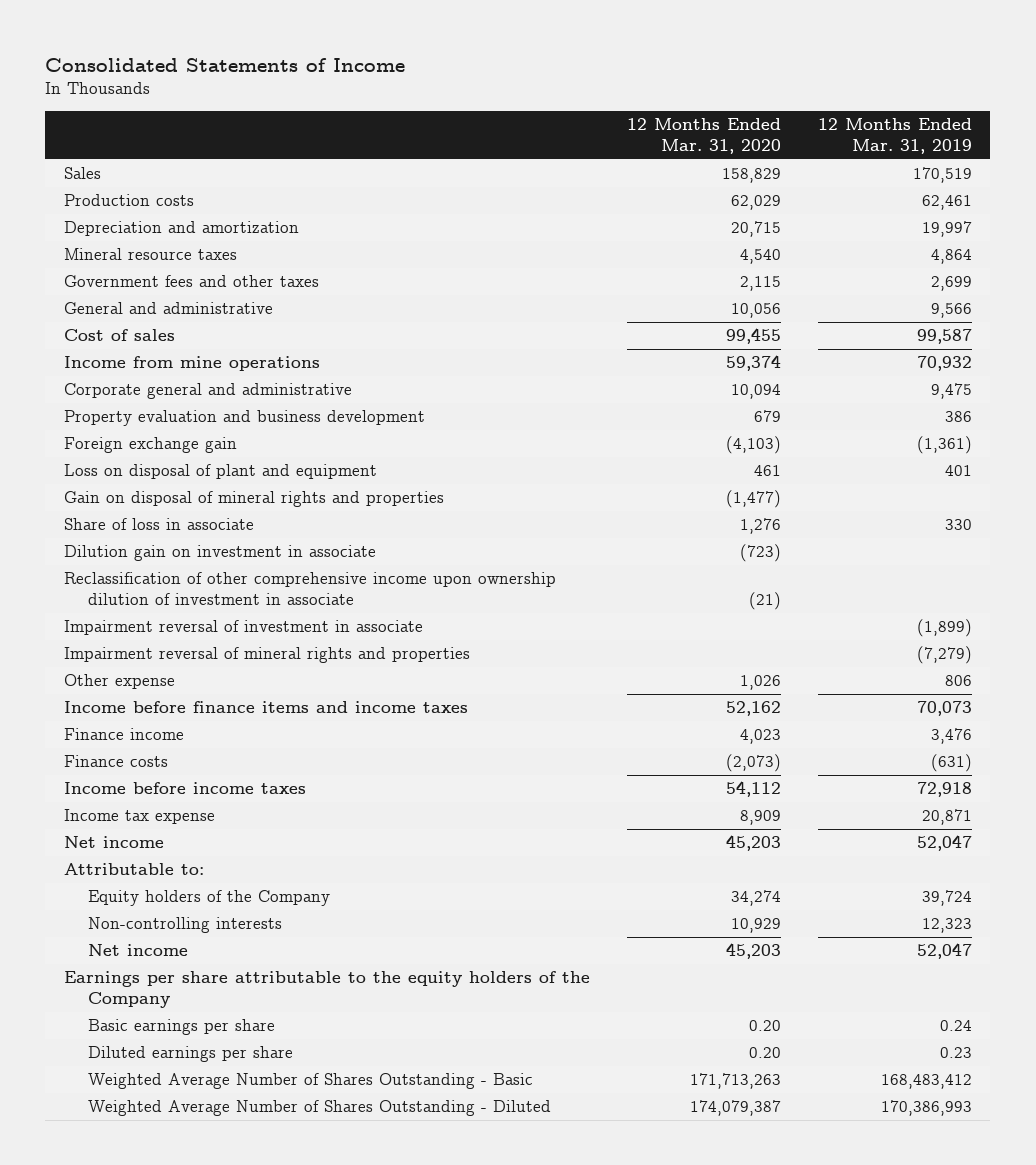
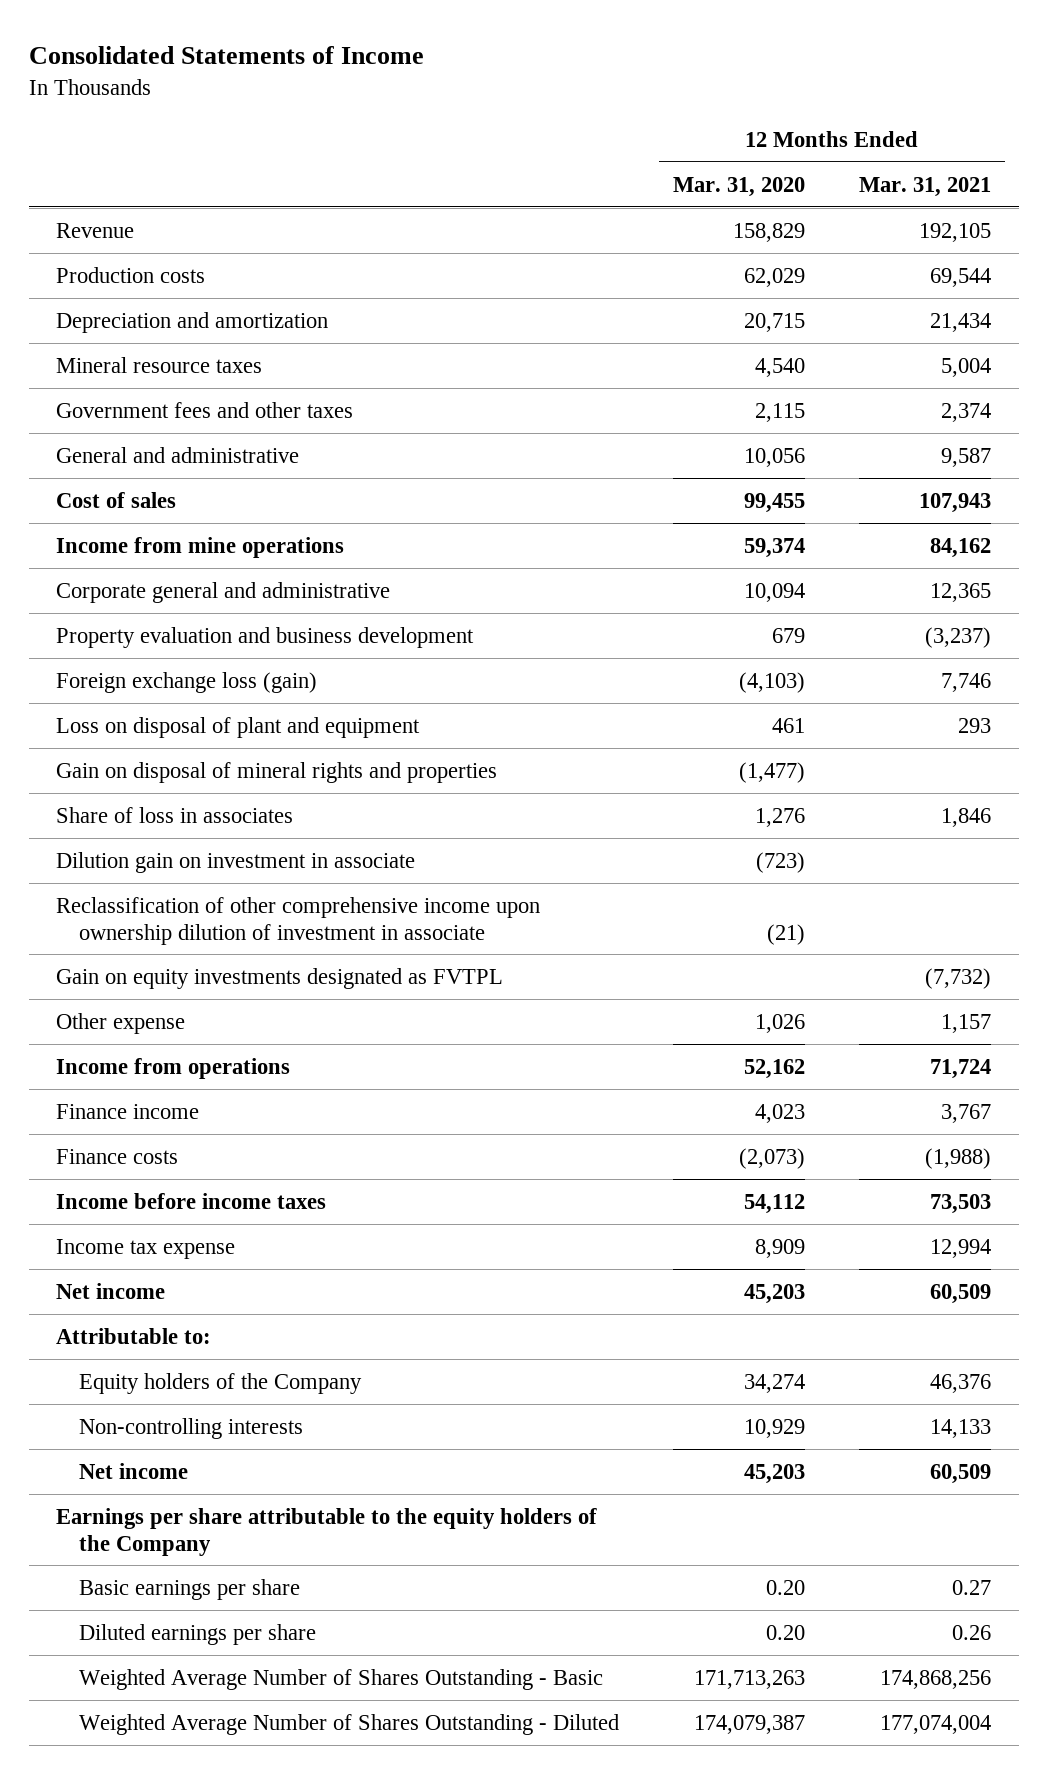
- | 12 Months Ended Mar. 31, 2020 | 12 Months Ended Mar. 31, 2019
+ | 12 Months Ended Mar. 31, 2020 | 12 Months Ended Mar. 31, 2021
- Sales | 158,829 | 170,519
+ Revenue | 158,829 | 192,105
- Foreign exchange gain | (4,103) | (1,361)
+ Foreign exchange loss (gain) | (4,103) | 7,746
- Share of loss in associate | 1,276 | 330
+ Share of loss in associates | 1,276 | 1,846
- Impairment reversal of investment in associate | | (1,899)
- Impairment reversal of mineral rights and properties | | (7,279)
+ Gain on equity investments designated as FVTPL | | (7,732)
- Income before finance items and income taxes | 52,162 | 70,073
+ Income from operations | 52,162 | 71,724

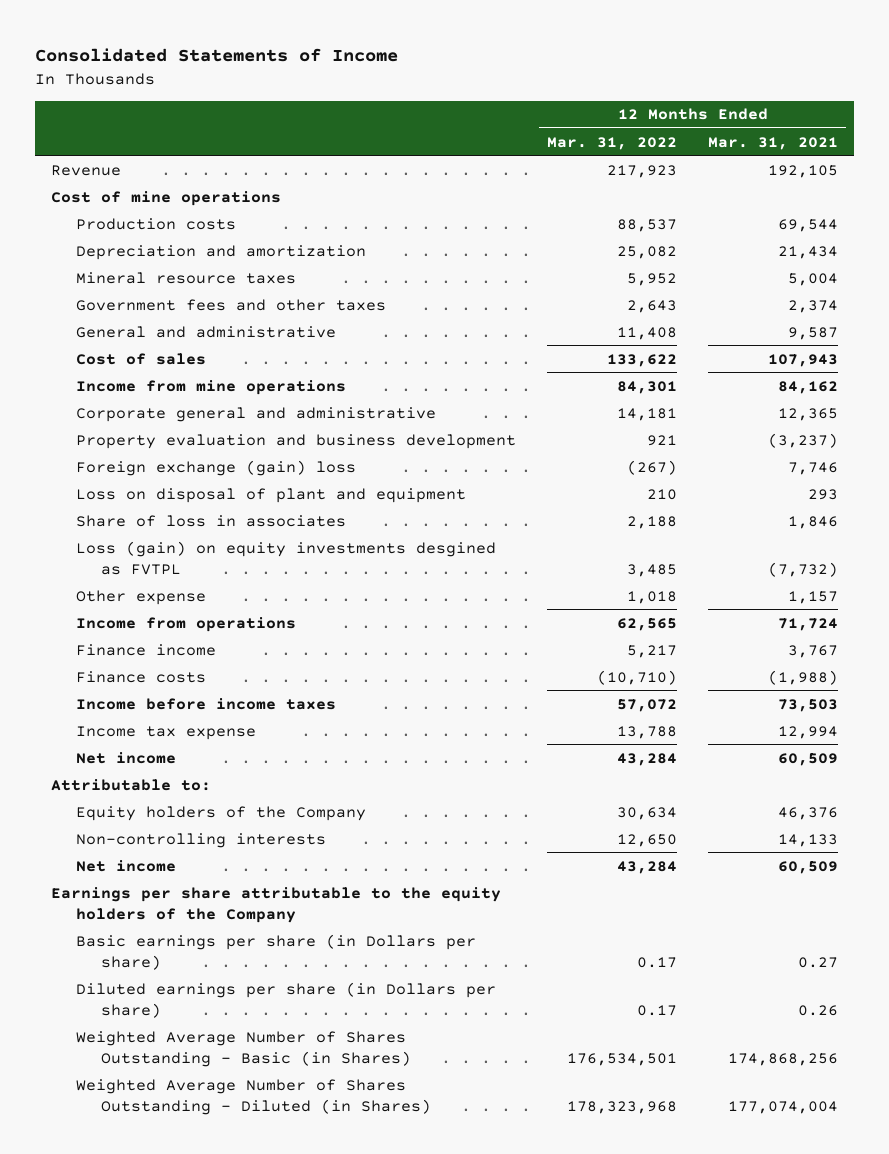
- | 12 Months Ended Mar. 31, 2020 | 12 Months Ended Mar. 31, 2021
+ | 12 Months Ended Mar. 31, 2022 | 12 Months Ended Mar. 31, 2021
+ Cost of mine operations
- Foreign exchange loss (gain) | (4,103) | 7,746
+ Foreign exchange (gain) loss | (267) | 7,746
- Gain on disposal of mineral rights and properties | (1,477) |
- Dilution gain on investment in associate | (723) |
- Reclassification of other comprehensive income upon ownership dilution of investment in associate | (21) |
- Gain on equity investments designated as FVTPL | | (7,732)
+ Loss (gain) on equity investments desgined as FVTPL | 3,485 | (7,732)
- Basic earnings per share | 0.20 | 0.27
- Diluted earnings per share | 0.20 | 0.26
- Weighted Average Number of Shares Outstanding - Basic | 171,713,263 | 174,868,256
- Weighted Average Number of Shares Outstanding - Diluted | 174,079,387 | 177,074,004
+ Basic earnings per share (in Dollars per share) | 0.17 | 0.27
+ Diluted earnings per share (in Dollars per share) | 0.17 | 0.26
+ Weighted Average Number of Shares Outstanding - Basic (in Shares) | 176,534,501 | 174,868,256
+ Weighted Average Number of Shares Outstanding - Diluted (in Shares) | 178,323,968 | 177,074,004

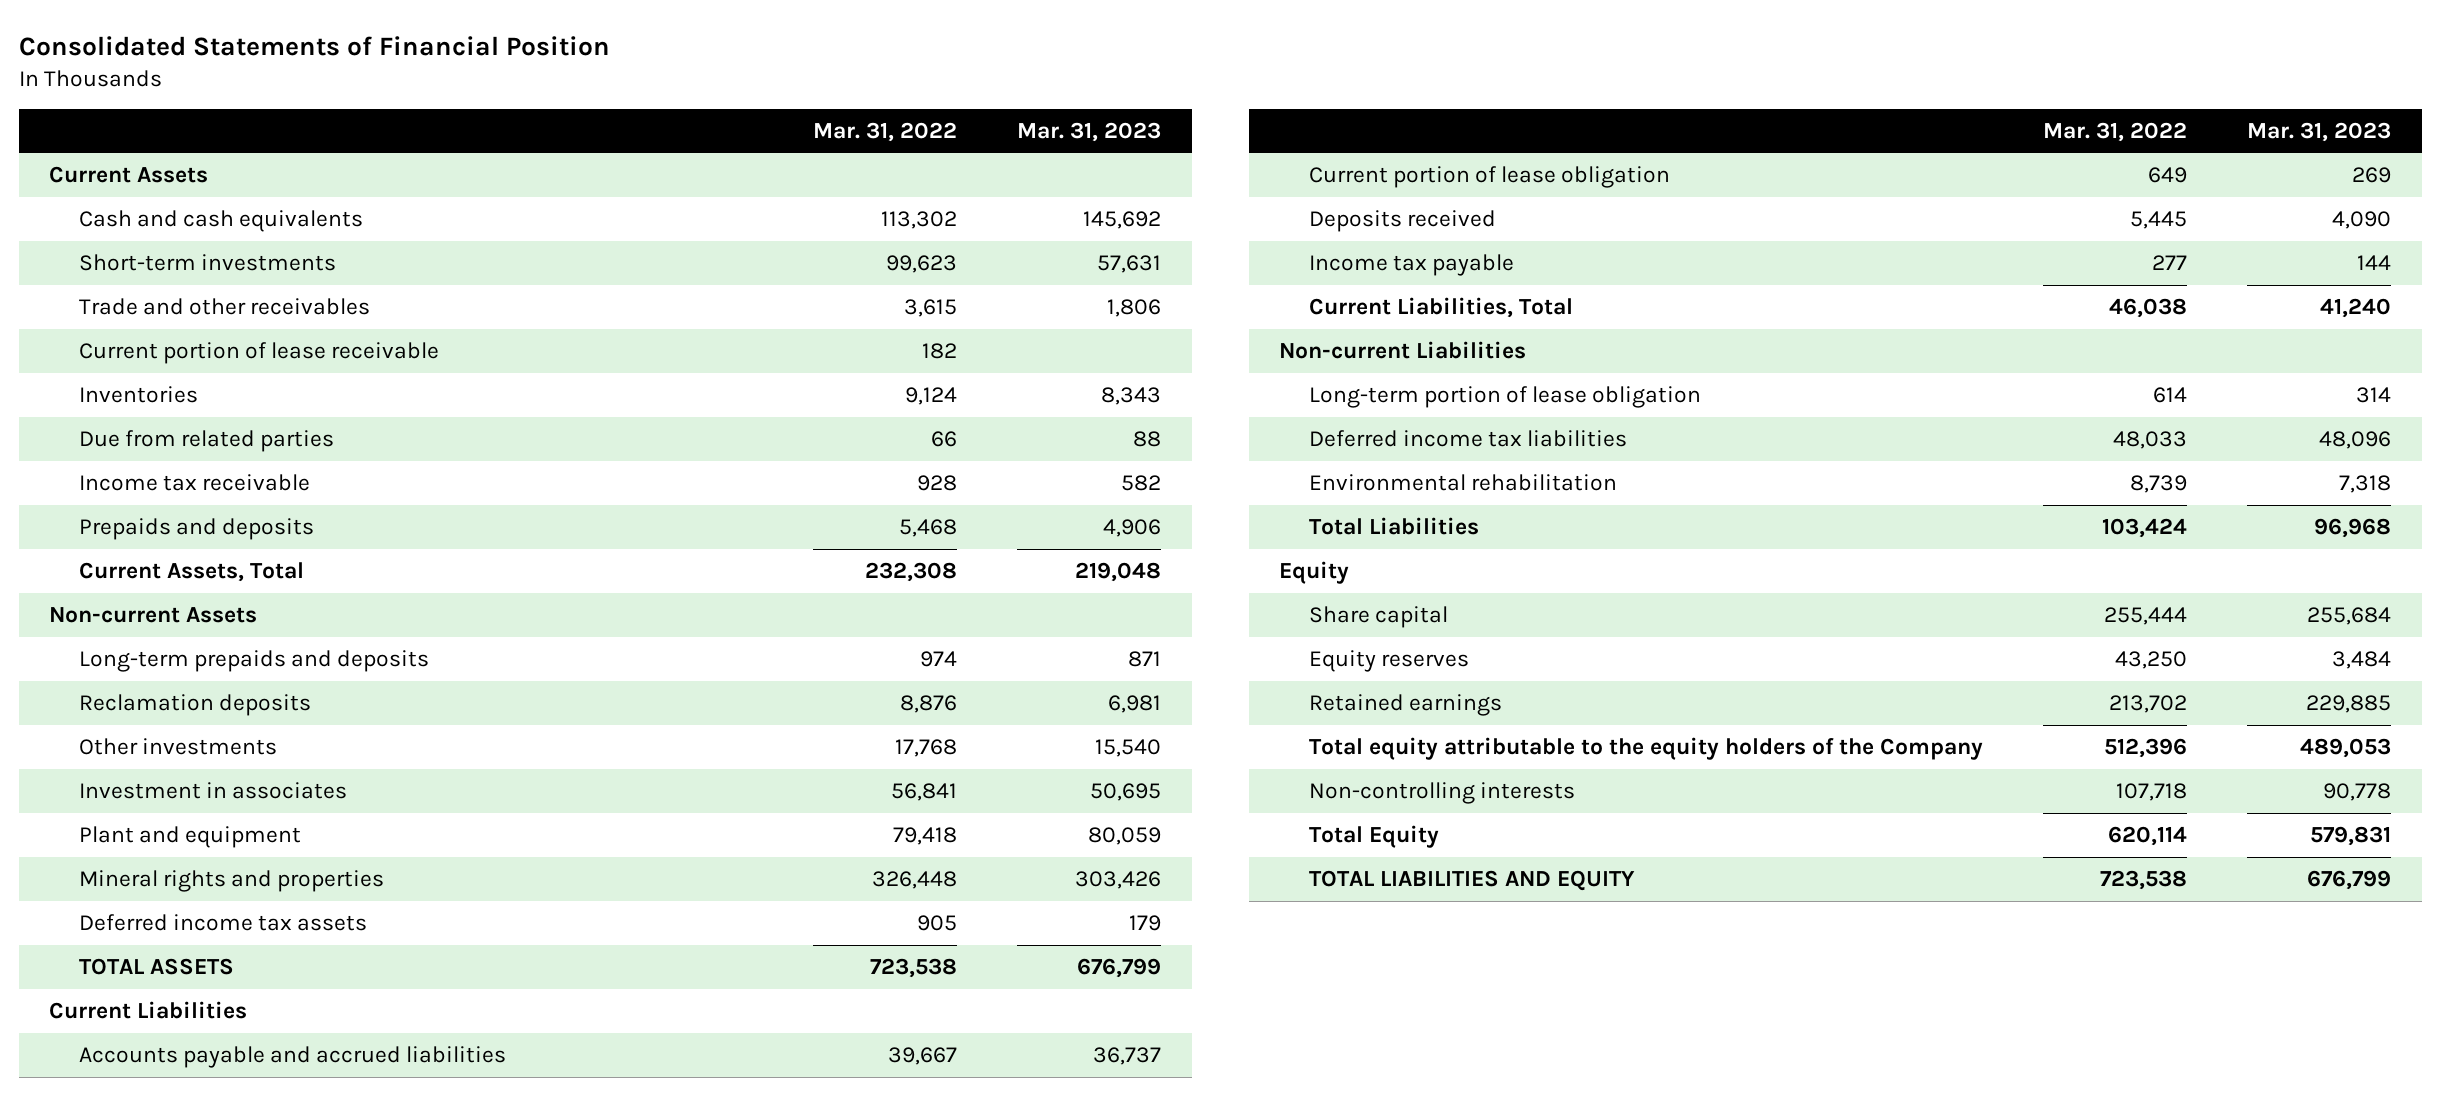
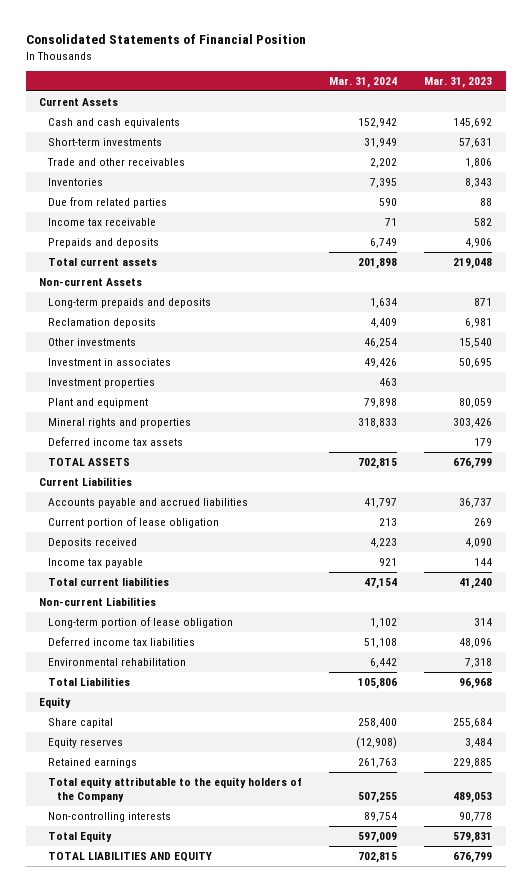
- | Mar. 31, 2022 | Mar. 31, 2023
+ | Mar. 31, 2024 | Mar. 31, 2023
- Current portion of lease receivable | 182 |
- Current Assets, Total | 232,308 | 219,048
+ Total current assets | 201,898 | 219,048
+ Investment properties | 463 |
- Current Liabilities, Total | 46,038 | 41,240
+ Total current liabilities | 47,154 | 41,240

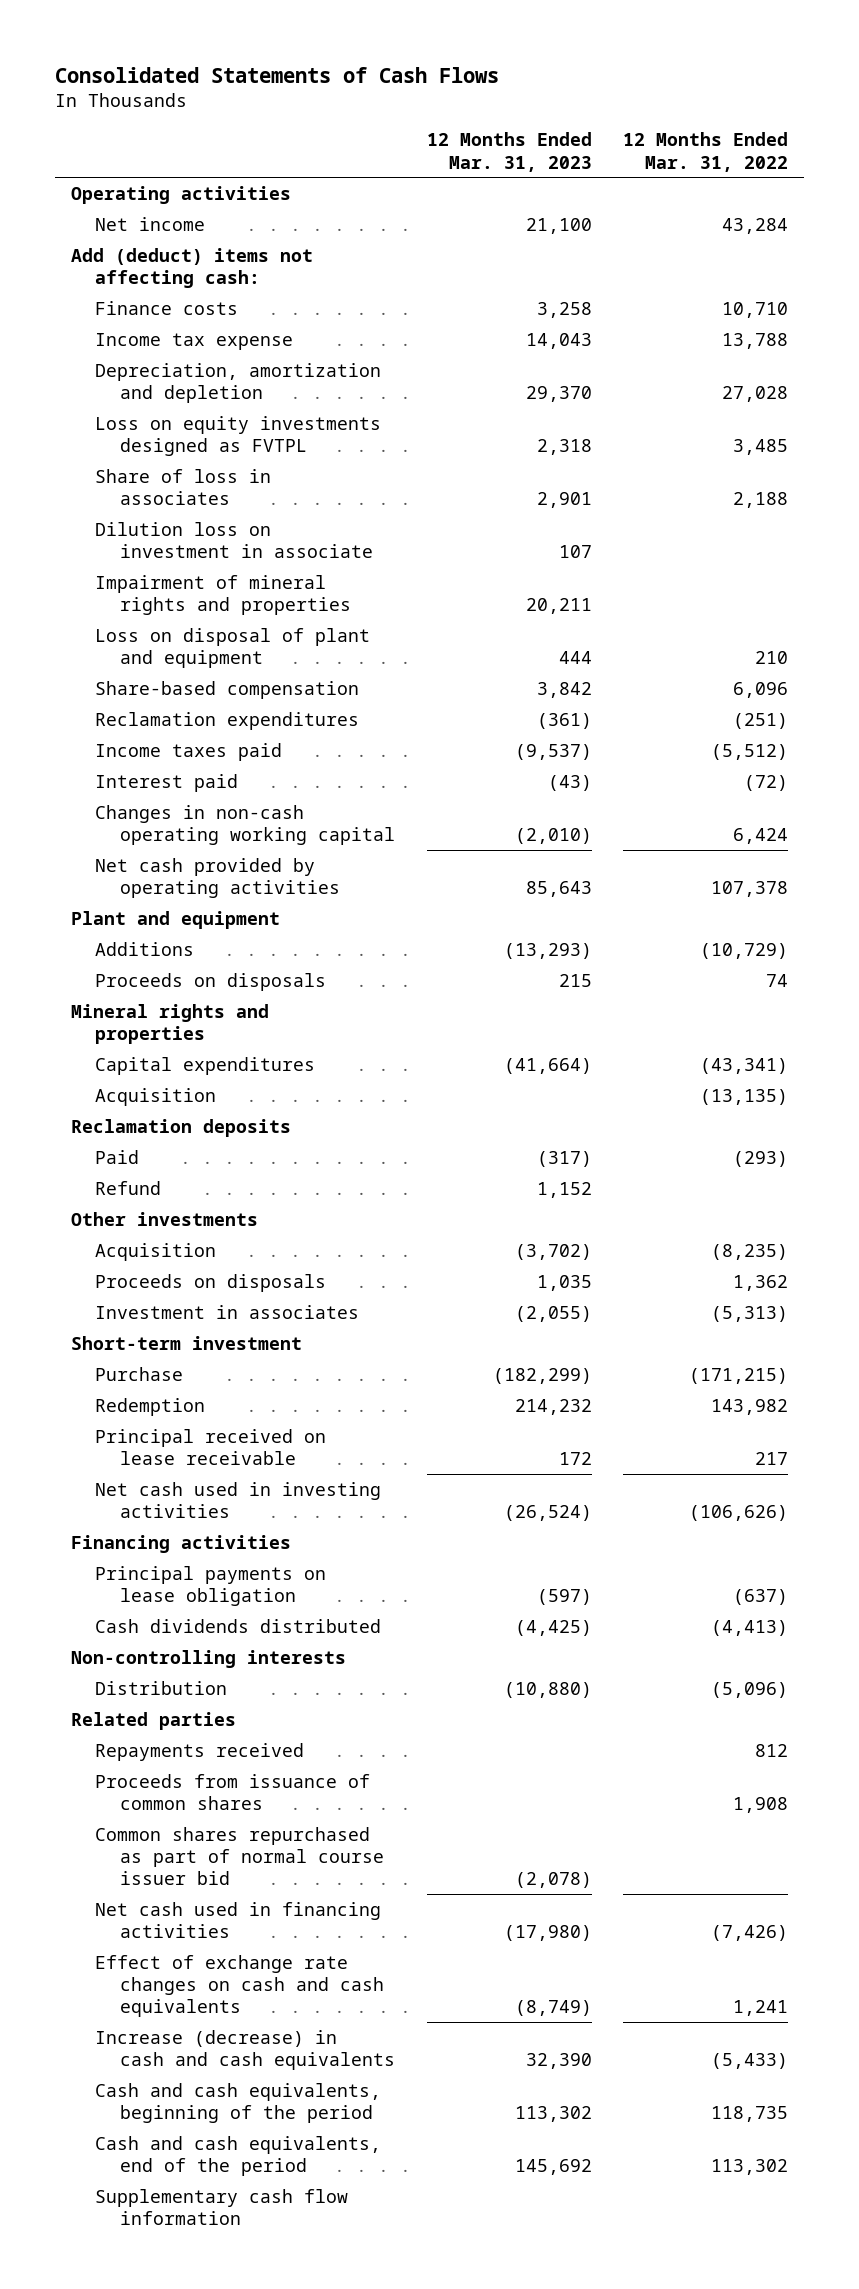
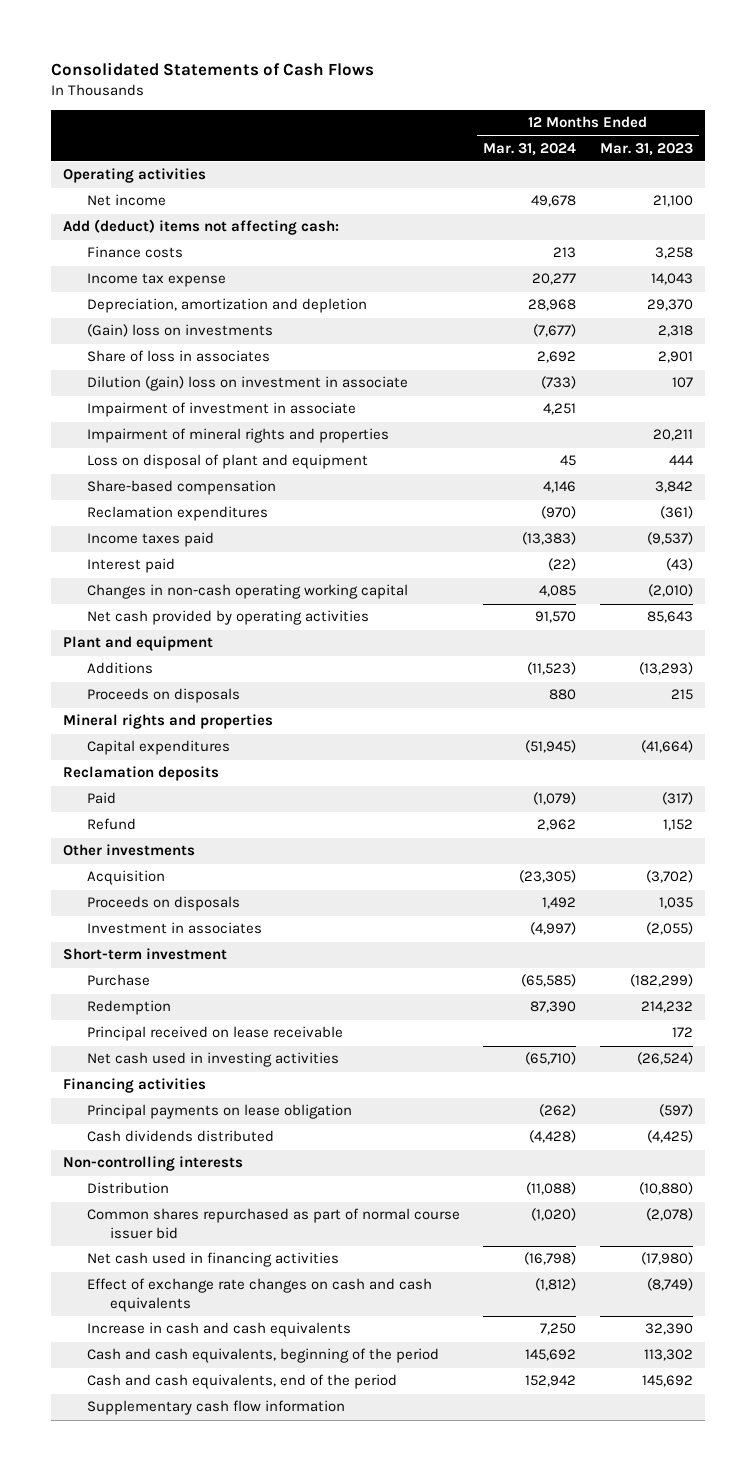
- | 12 Months Ended Mar. 31, 2023 | 12 Months Ended Mar. 31, 2022
+ | 12 Months Ended Mar. 31, 2024 | 12 Months Ended Mar. 31, 2023
- Loss on equity investments designed as FVTPL | 2,318 | 3,485
+ (Gain) loss on investments | (7,677) | 2,318
- Dilution loss on investment in associate | 107 |
+ Dilution (gain) loss on investment in associate | (733) | 107
+ Impairment of investment in associate | 4,251 |
- Acquisition | | (13,135)
- Related parties
- Repayments received | | 812
- Proceeds from issuance of common shares | | 1,908
- Increase (decrease) in cash and cash equivalents | 32,390 | (5,433)
+ Increase in cash and cash equivalents | 7,250 | 32,390

